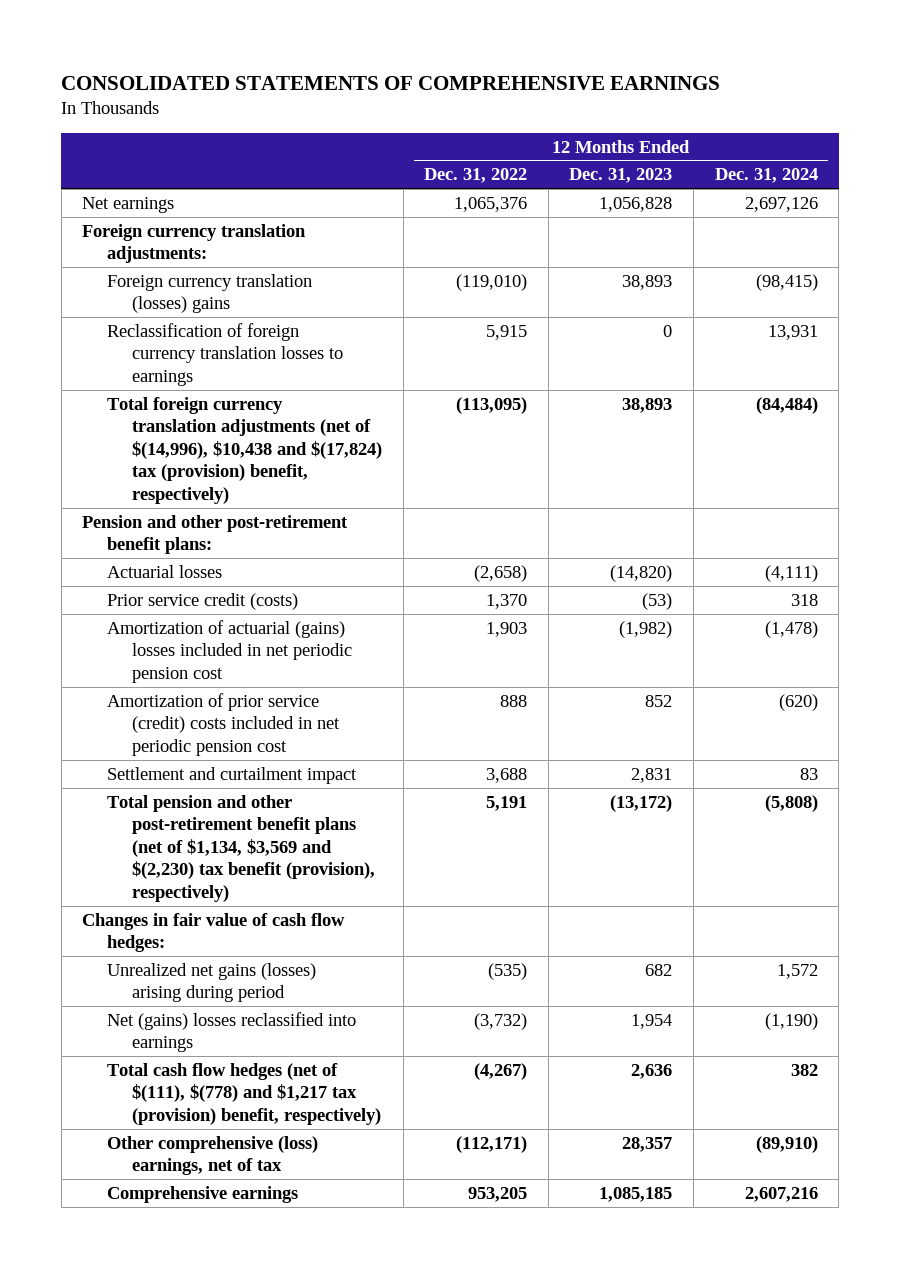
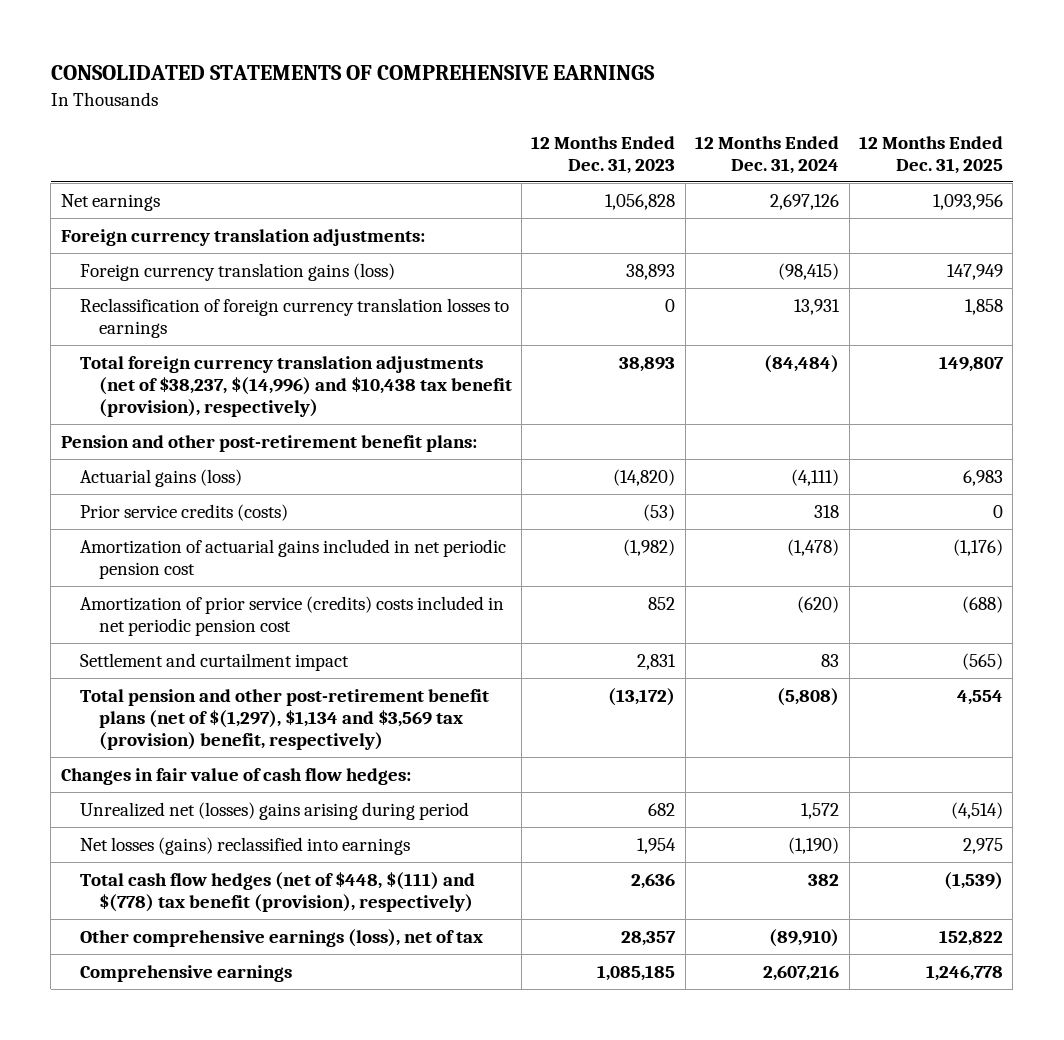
- | 12 Months Ended Dec. 31, 2022 | 12 Months Ended Dec. 31, 2023 | 12 Months Ended Dec. 31, 2024
+ | 12 Months Ended Dec. 31, 2023 | 12 Months Ended Dec. 31, 2024 | 12 Months Ended Dec. 31, 2025
- Foreign currency translation (losses) gains | (119,010) | 38,893 | (98,415)
+ Foreign currency translation gains (loss) | 38,893 | (98,415) | 147,949
- Total foreign currency translation adjustments (net of $(14,996), $10,438 and $(17,824) tax (provision) benefit, respectively) | (113,095) | 38,893 | (84,484)
+ Total foreign currency translation adjustments (net of $38,237, $(14,996) and $10,438 tax benefit (provision), respectively) | 38,893 | (84,484) | 149,807
- Actuarial losses | (2,658) | (14,820) | (4,111)
- Prior service credit (costs) | 1,370 | (53) | 318
- Amortization of actuarial (gains) losses included in net periodic pension cost | 1,903 | (1,982) | (1,478)
- Amortization of prior service (credit) costs included in net periodic pension cost | 888 | 852 | (620)
+ Actuarial gains (loss) | (14,820) | (4,111) | 6,983
+ Prior service credits (costs) | (53) | 318 | 0
+ Amortization of actuarial gains included in net periodic pension cost | (1,982) | (1,478) | (1,176)
+ Amortization of prior service (credits) costs included in net periodic pension cost | 852 | (620) | (688)
- Total pension and other post-retirement benefit plans (net of $1,134, $3,569 and $(2,230) tax benefit (provision), respectively) | 5,191 | (13,172) | (5,808)
+ Total pension and other post-retirement benefit plans (net of $(1,297), $1,134 and $3,569 tax (provision) benefit, respectively) | (13,172) | (5,808) | 4,554
- Unrealized net gains (losses) arising during period | (535) | 682 | 1,572
- Net (gains) losses reclassified into earnings | (3,732) | 1,954 | (1,190)
- Total cash flow hedges (net of $(111), $(778) and $1,217 tax (provision) benefit, respectively) | (4,267) | 2,636 | 382
- Other comprehensive (loss) earnings, net of tax | (112,171) | 28,357 | (89,910)
+ Unrealized net (losses) gains arising during period | 682 | 1,572 | (4,514)
+ Net losses (gains) reclassified into earnings | 1,954 | (1,190) | 2,975
+ Total cash flow hedges (net of $448, $(111) and $(778) tax benefit (provision), respectively) | 2,636 | 382 | (1,539)
+ Other comprehensive earnings (loss), net of tax | 28,357 | (89,910) | 152,822

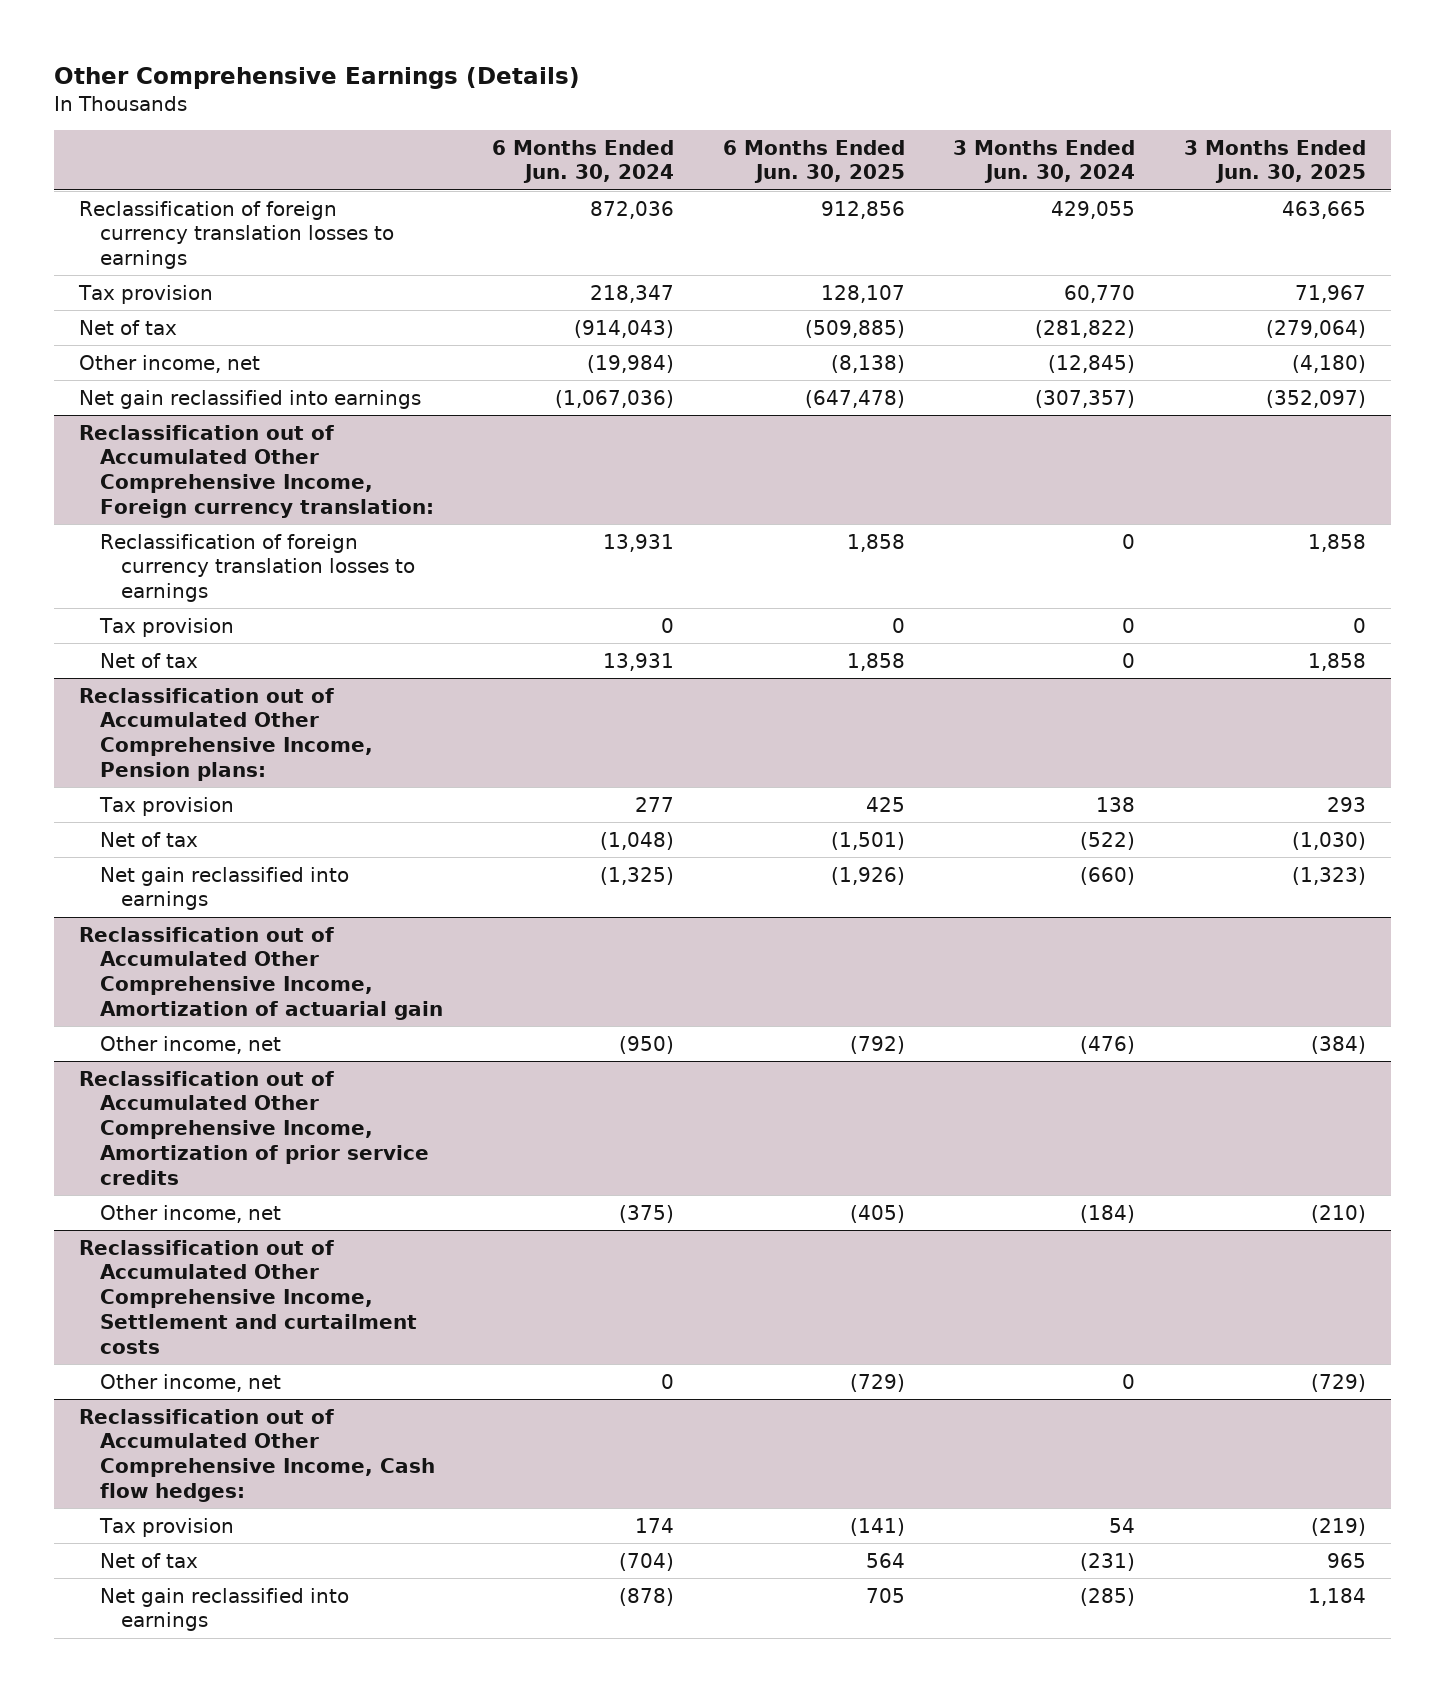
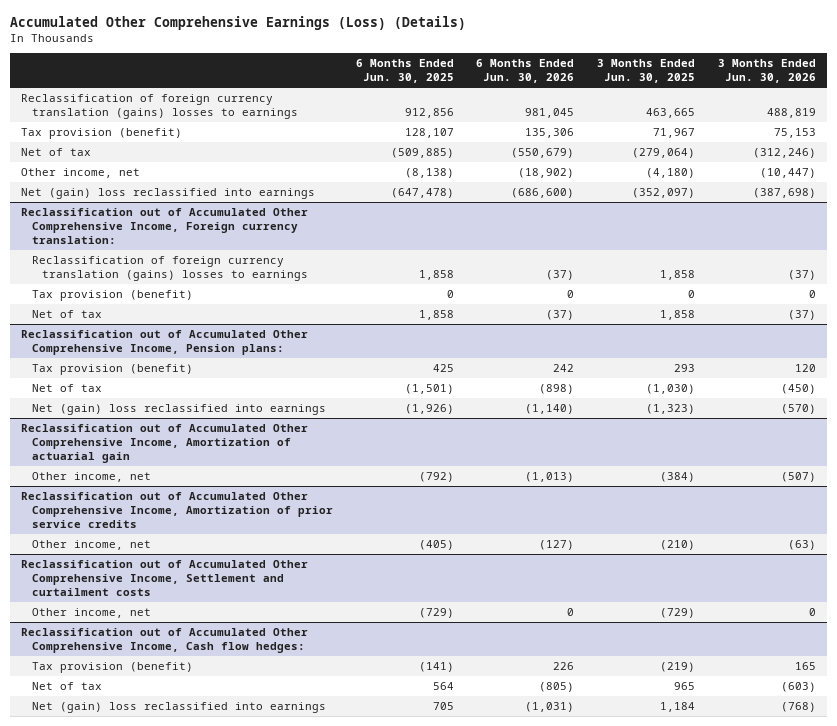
- Other Comprehensive Earnings (Details)
+ Accumulated Other Comprehensive Earnings (Loss) (Details)
- | 6 Months Ended Jun. 30, 2024 | 6 Months Ended Jun. 30, 2025 | 3 Months Ended Jun. 30, 2024 | 3 Months Ended Jun. 30, 2025
+ | 6 Months Ended Jun. 30, 2025 | 6 Months Ended Jun. 30, 2026 | 3 Months Ended Jun. 30, 2025 | 3 Months Ended Jun. 30, 2026
- Reclassification of foreign currency translation losses to earnings | 872,036 | 912,856 | 429,055 | 463,665
- Tax provision | 218,347 | 128,107 | 60,770 | 71,967
+ Reclassification of foreign currency translation (gains) losses to earnings | 912,856 | 981,045 | 463,665 | 488,819
+ Tax provision (benefit) | 128,107 | 135,306 | 71,967 | 75,153
- Net gain reclassified into earnings | (1,067,036) | (647,478) | (307,357) | (352,097)
+ Net (gain) loss reclassified into earnings | (647,478) | (686,600) | (352,097) | (387,698)
@ Reclassification out of Accumulated Other Comprehensive Income, Foreign currency translation:
- Reclassification of foreign currency translation losses to earnings | 13,931 | 1,858 | 0 | 1,858
- Tax provision | 0 | 0 | 0 | 0
+ Reclassification of foreign currency translation (gains) losses to earnings | 1,858 | (37) | 1,858 | (37)
+ Tax provision (benefit) | 0 | 0 | 0 | 0
@ Reclassification out of Accumulated Other Comprehensive Income, Pension plans:
- Tax provision | 277 | 425 | 138 | 293
+ Tax provision (benefit) | 425 | 242 | 293 | 120
- Net gain reclassified into earnings | (1,325) | (1,926) | (660) | (1,323)
+ Net (gain) loss reclassified into earnings | (1,926) | (1,140) | (1,323) | (570)
@ Reclassification out of Accumulated Other Comprehensive Income, Cash flow hedges:
- Tax provision | 174 | (141) | 54 | (219)
+ Tax provision (benefit) | (141) | 226 | (219) | 165
- Net gain reclassified into earnings | (878) | 705 | (285) | 1,184
+ Net (gain) loss reclassified into earnings | 705 | (1,031) | 1,184 | (768)

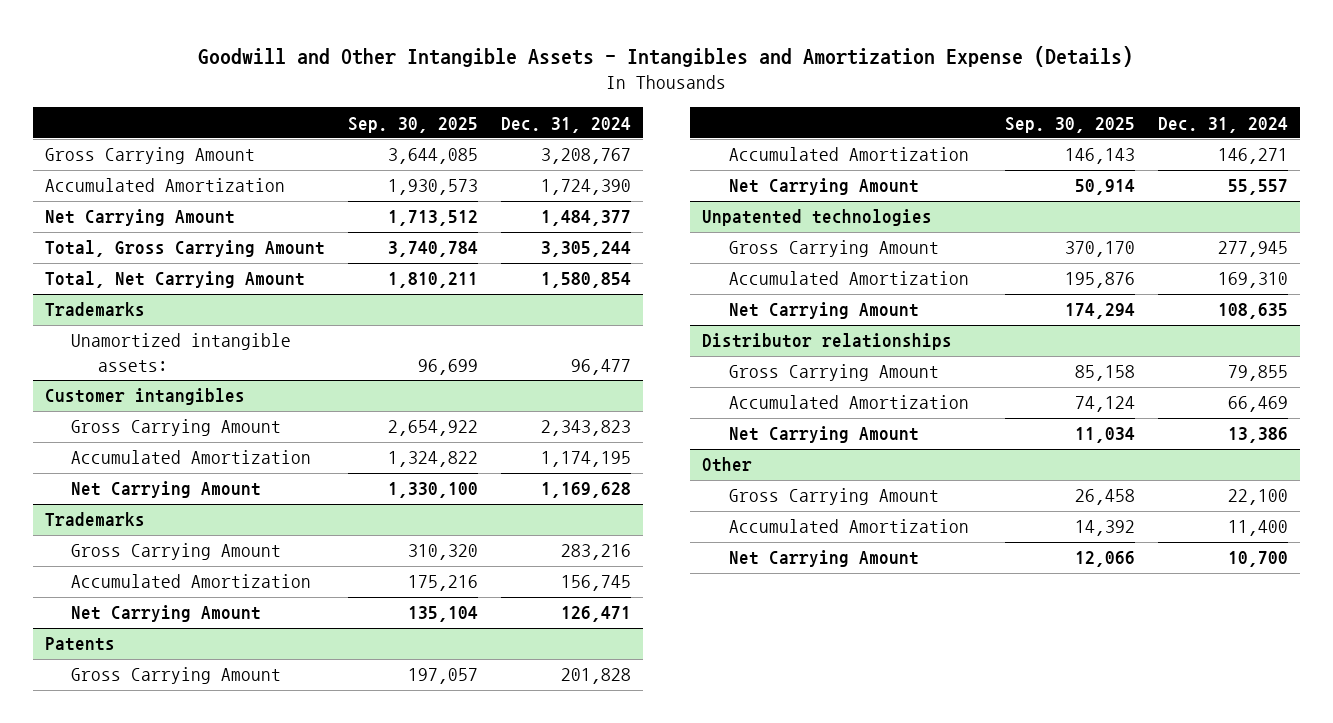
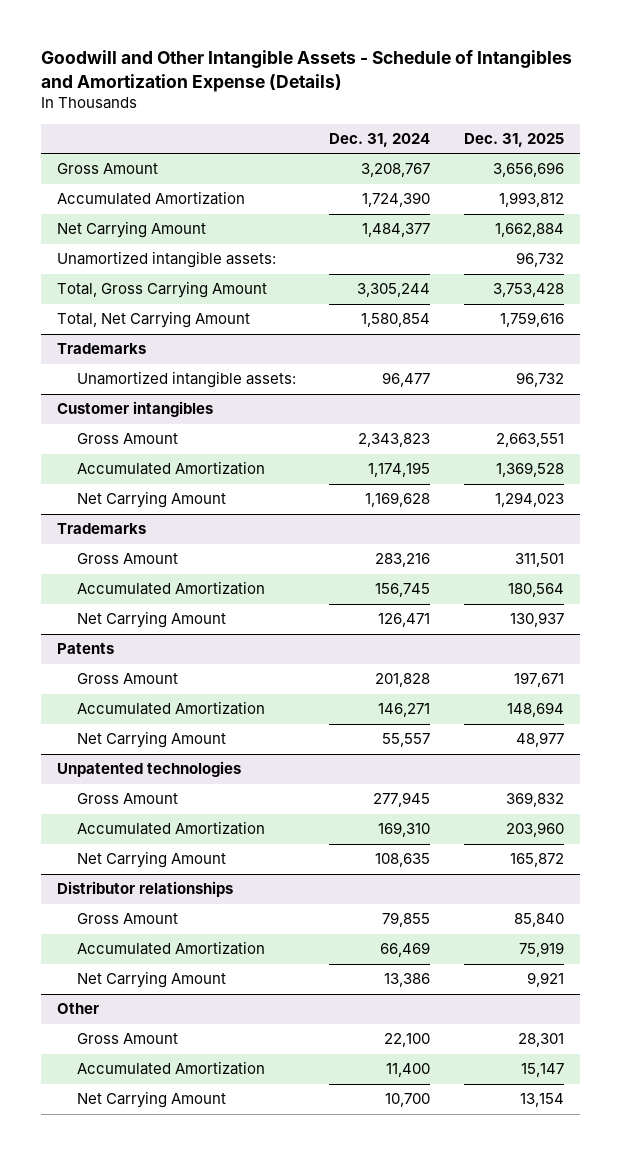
- Goodwill and Other Intangible Assets - Intangibles and Amortization Expense (Details)
+ Goodwill and Other Intangible Assets - Schedule of Intangibles and Amortization Expense (Details)
- | Sep. 30, 2025 | Dec. 31, 2024
+ | Dec. 31, 2024 | Dec. 31, 2025
- Gross Carrying Amount | 3,644,085 | 3,208,767
+ Gross Amount | 3,208,767 | 3,656,696
+ Unamortized intangible assets: | | 96,732
@ Customer intangibles
- Gross Carrying Amount | 2,654,922 | 2,343,823
+ Gross Amount | 2,343,823 | 2,663,551
@ Trademarks
- Gross Carrying Amount | 310,320 | 283,216
+ Gross Amount | 283,216 | 311,501
@ Patents
- Gross Carrying Amount | 197,057 | 201,828
+ Gross Amount | 201,828 | 197,671
@ Unpatented technologies
- Gross Carrying Amount | 370,170 | 277,945
+ Gross Amount | 277,945 | 369,832
@ Distributor relationships
- Gross Carrying Amount | 85,158 | 79,855
+ Gross Amount | 79,855 | 85,840
@ Other
- Gross Carrying Amount | 26,458 | 22,100
+ Gross Amount | 22,100 | 28,301

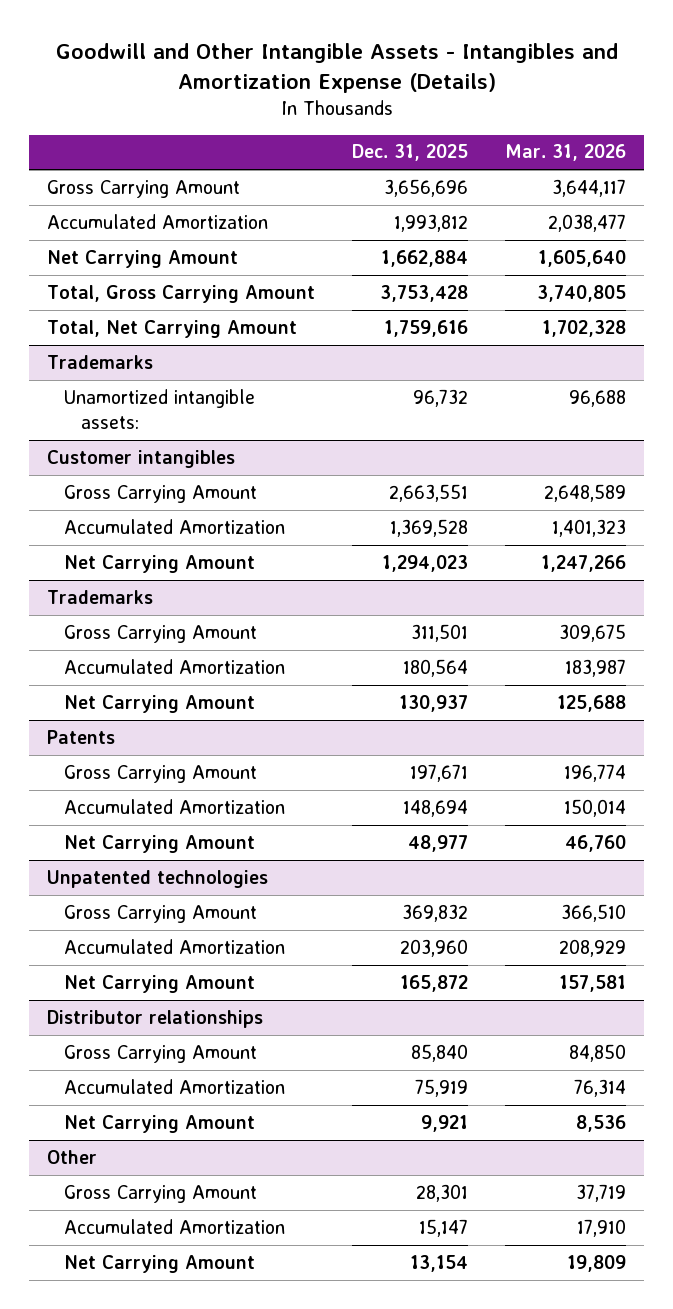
- Goodwill and Other Intangible Assets - Schedule of Intangibles and Amortization Expense (Details)
+ Goodwill and Other Intangible Assets - Intangibles and Amortization Expense (Details)
- | Dec. 31, 2024 | Dec. 31, 2025
+ | Dec. 31, 2025 | Mar. 31, 2026
- Gross Amount | 3,208,767 | 3,656,696
+ Gross Carrying Amount | 3,656,696 | 3,644,117
- Unamortized intangible assets: | | 96,732
@ Customer intangibles
- Gross Amount | 2,343,823 | 2,663,551
+ Gross Carrying Amount | 2,663,551 | 2,648,589
@ Trademarks
- Gross Amount | 283,216 | 311,501
+ Gross Carrying Amount | 311,501 | 309,675
@ Patents
- Gross Amount | 201,828 | 197,671
+ Gross Carrying Amount | 197,671 | 196,774
@ Unpatented technologies
- Gross Amount | 277,945 | 369,832
+ Gross Carrying Amount | 369,832 | 366,510
@ Distributor relationships
- Gross Amount | 79,855 | 85,840
+ Gross Carrying Amount | 85,840 | 84,850
@ Other
- Gross Amount | 22,100 | 28,301
+ Gross Carrying Amount | 28,301 | 37,719

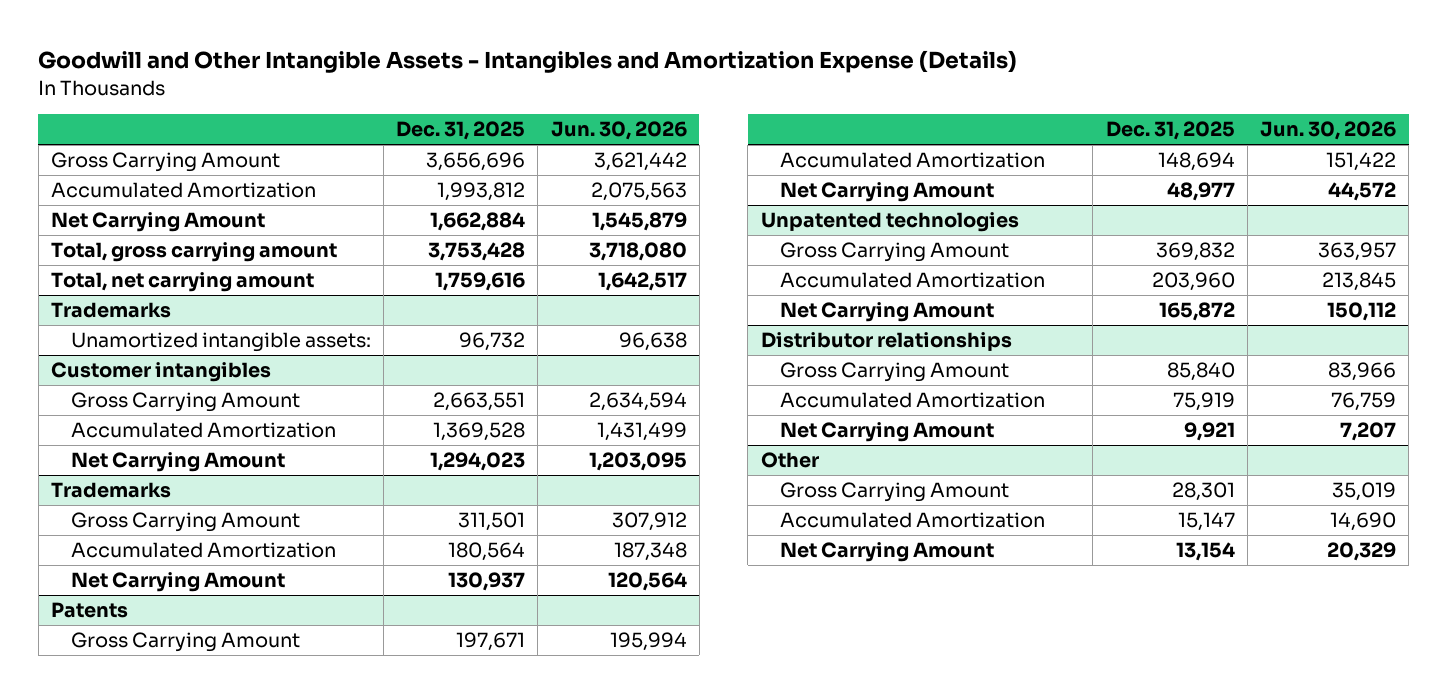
- | Dec. 31, 2025 | Mar. 31, 2026
+ | Dec. 31, 2025 | Jun. 30, 2026
- Total, Gross Carrying Amount | 3,753,428 | 3,740,805
- Total, Net Carrying Amount | 1,759,616 | 1,702,328
+ Total, gross carrying amount | 3,753,428 | 3,718,080
+ Total, net carrying amount | 1,759,616 | 1,642,517

